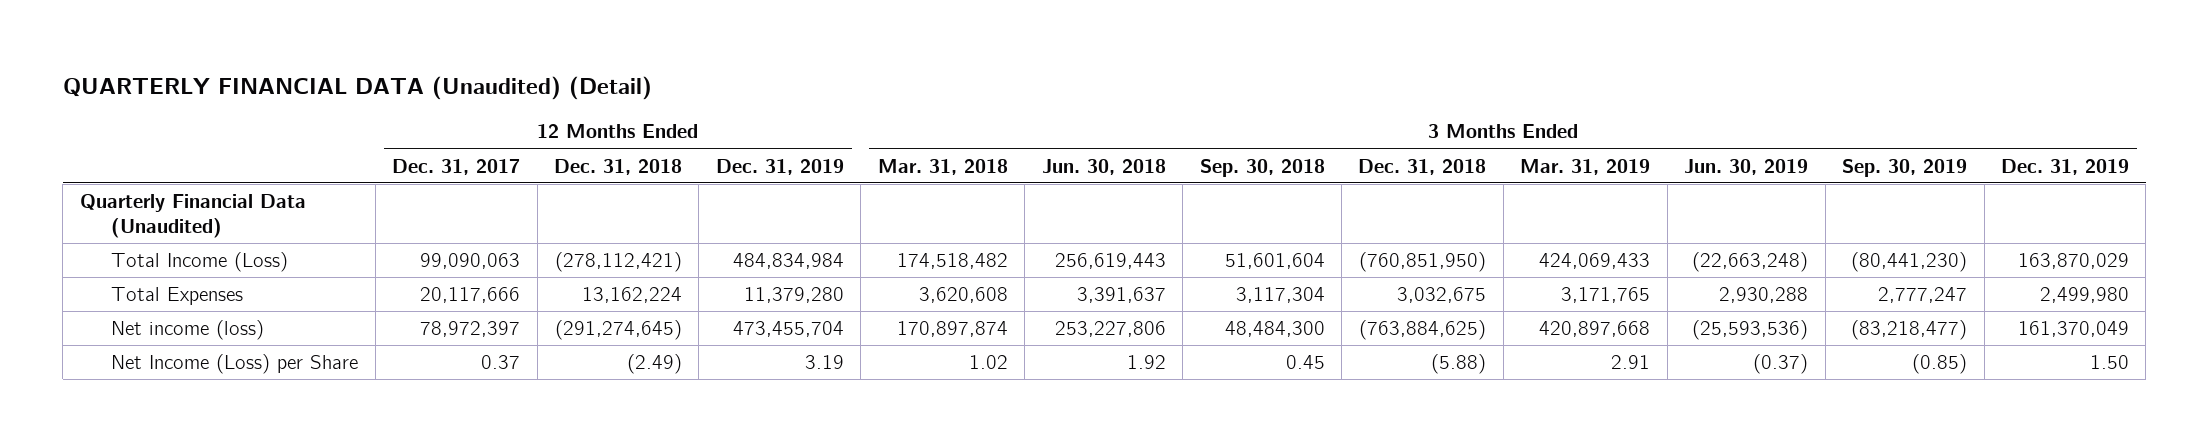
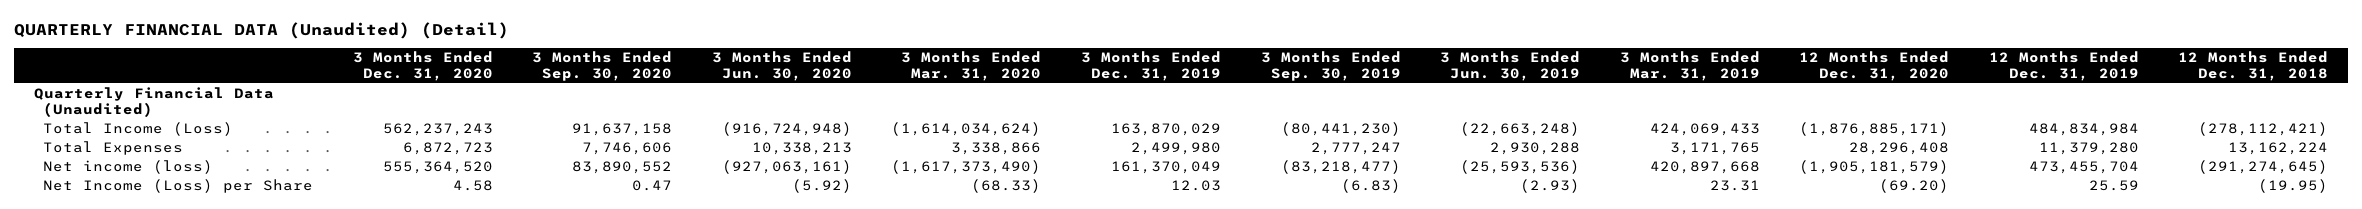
- | 12 Months Ended Dec. 31, 2017 | 12 Months Ended Dec. 31, 2018 | 12 Months Ended Dec. 31, 2019 | 3 Months Ended Mar. 31, 2018 | 3 Months Ended Jun. 30, 2018 | 3 Months Ended Sep. 30, 2018 | 3 Months Ended Dec. 31, 2018 | 3 Months Ended Mar. 31, 2019 | 3 Months Ended Jun. 30, 2019 | 3 Months Ended Sep. 30, 2019 | 3 Months Ended Dec. 31, 2019
+ | 3 Months Ended Dec. 31, 2020 | 3 Months Ended Sep. 30, 2020 | 3 Months Ended Jun. 30, 2020 | 3 Months Ended Mar. 31, 2020 | 3 Months Ended Dec. 31, 2019 | 3 Months Ended Sep. 30, 2019 | 3 Months Ended Jun. 30, 2019 | 3 Months Ended Mar. 31, 2019 | 12 Months Ended Dec. 31, 2020 | 12 Months Ended Dec. 31, 2019 | 12 Months Ended Dec. 31, 2018
- Net Income (Loss) per Share | 0.37 | (2.49) | 3.19 | 1.02 | 1.92 | 0.45 | (5.88) | 2.91 | (0.37) | (0.85) | 1.50
+ Net Income (Loss) per Share | 4.58 | 0.47 | (5.92) | (68.33) | 12.03 | (6.83) | (2.93) | 23.31 | (69.20) | 25.59 | (19.95)

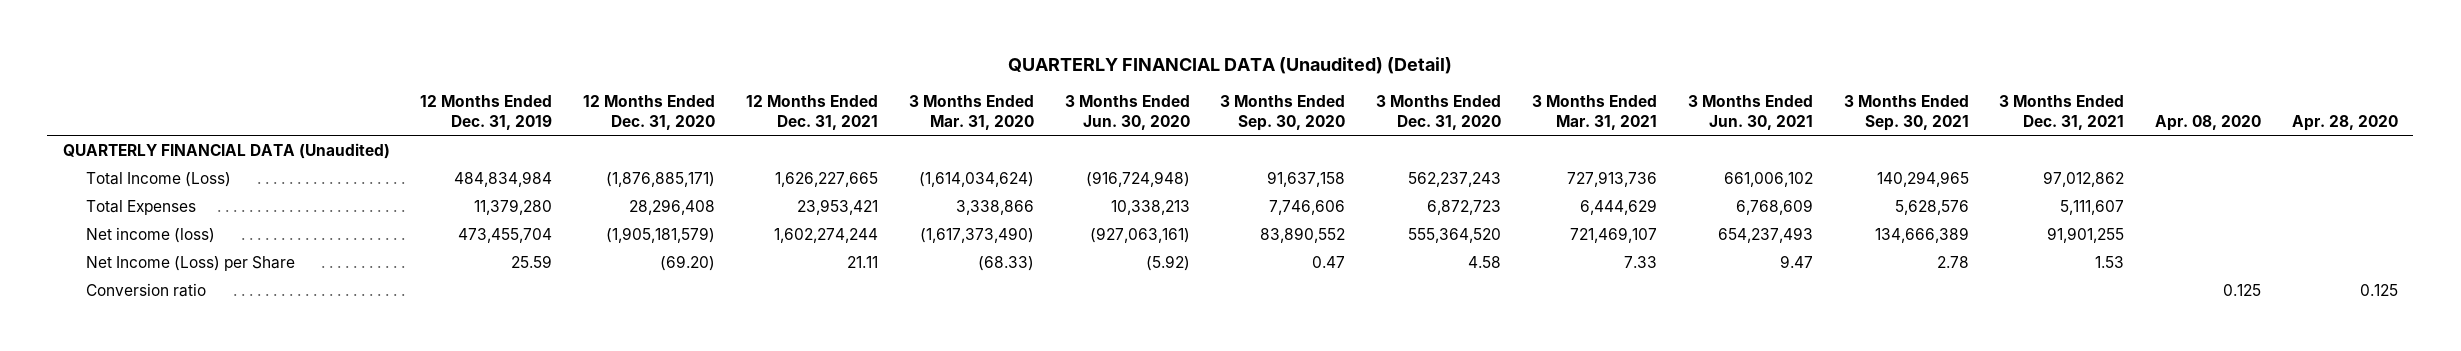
- | 3 Months Ended Dec. 31, 2020 | 3 Months Ended Sep. 30, 2020 | 3 Months Ended Jun. 30, 2020 | 3 Months Ended Mar. 31, 2020 | 3 Months Ended Dec. 31, 2019 | 3 Months Ended Sep. 30, 2019 | 3 Months Ended Jun. 30, 2019 | 3 Months Ended Mar. 31, 2019 | 12 Months Ended Dec. 31, 2020 | 12 Months Ended Dec. 31, 2019 | 12 Months Ended Dec. 31, 2018
+ | 12 Months Ended Dec. 31, 2019 | 12 Months Ended Dec. 31, 2020 | 12 Months Ended Dec. 31, 2021 | 3 Months Ended Mar. 31, 2020 | 3 Months Ended Jun. 30, 2020 | 3 Months Ended Sep. 30, 2020 | 3 Months Ended Dec. 31, 2020 | 3 Months Ended Mar. 31, 2021 | 3 Months Ended Jun. 30, 2021 | 3 Months Ended Sep. 30, 2021 | 3 Months Ended Dec. 31, 2021 | Apr. 08, 2020 | Apr. 28, 2020
- Quarterly Financial Data (Unaudited)
+ QUARTERLY FINANCIAL DATA (Unaudited)
+ Conversion ratio | | | | | | | | | | | | 0.125 | 0.125

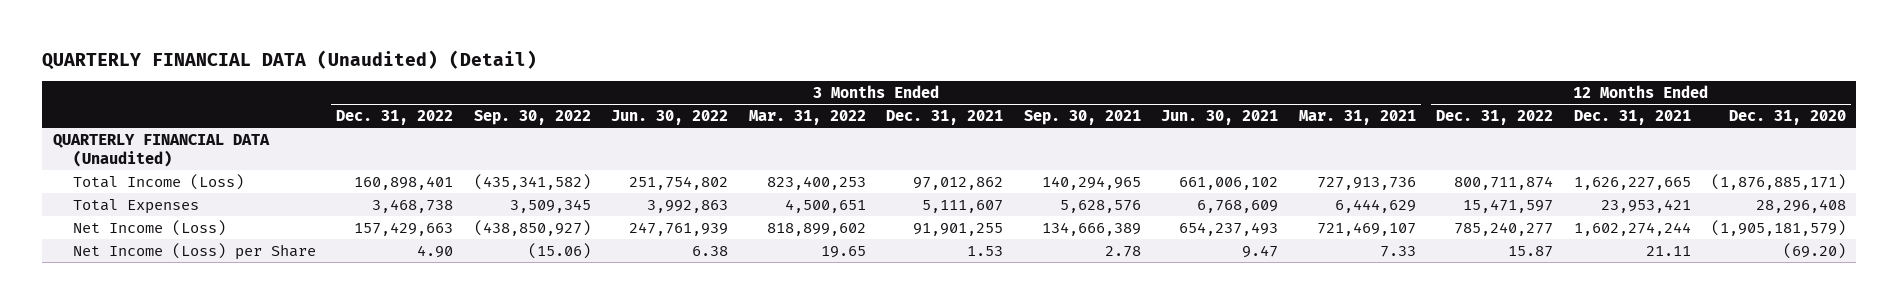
- | 12 Months Ended Dec. 31, 2019 | 12 Months Ended Dec. 31, 2020 | 12 Months Ended Dec. 31, 2021 | 3 Months Ended Mar. 31, 2020 | 3 Months Ended Jun. 30, 2020 | 3 Months Ended Sep. 30, 2020 | 3 Months Ended Dec. 31, 2020 | 3 Months Ended Mar. 31, 2021 | 3 Months Ended Jun. 30, 2021 | 3 Months Ended Sep. 30, 2021 | 3 Months Ended Dec. 31, 2021 | Apr. 08, 2020 | Apr. 28, 2020
+ | 3 Months Ended Dec. 31, 2022 | 3 Months Ended Sep. 30, 2022 | 3 Months Ended Jun. 30, 2022 | 3 Months Ended Mar. 31, 2022 | 3 Months Ended Dec. 31, 2021 | 3 Months Ended Sep. 30, 2021 | 3 Months Ended Jun. 30, 2021 | 3 Months Ended Mar. 31, 2021 | 12 Months Ended Dec. 31, 2022 | 12 Months Ended Dec. 31, 2021 | 12 Months Ended Dec. 31, 2020
- Net income (loss) | 473,455,704 | (1,905,181,579) | 1,602,274,244 | (1,617,373,490) | (927,063,161) | 83,890,552 | 555,364,520 | 721,469,107 | 654,237,493 | 134,666,389 | 91,901,255 | |
+ Net Income (Loss) | 157,429,663 | (438,850,927) | 247,761,939 | 818,899,602 | 91,901,255 | 134,666,389 | 654,237,493 | 721,469,107 | 785,240,277 | 1,602,274,244 | (1,905,181,579)
- Conversion ratio | | | | | | | | | | | | 0.125 | 0.125

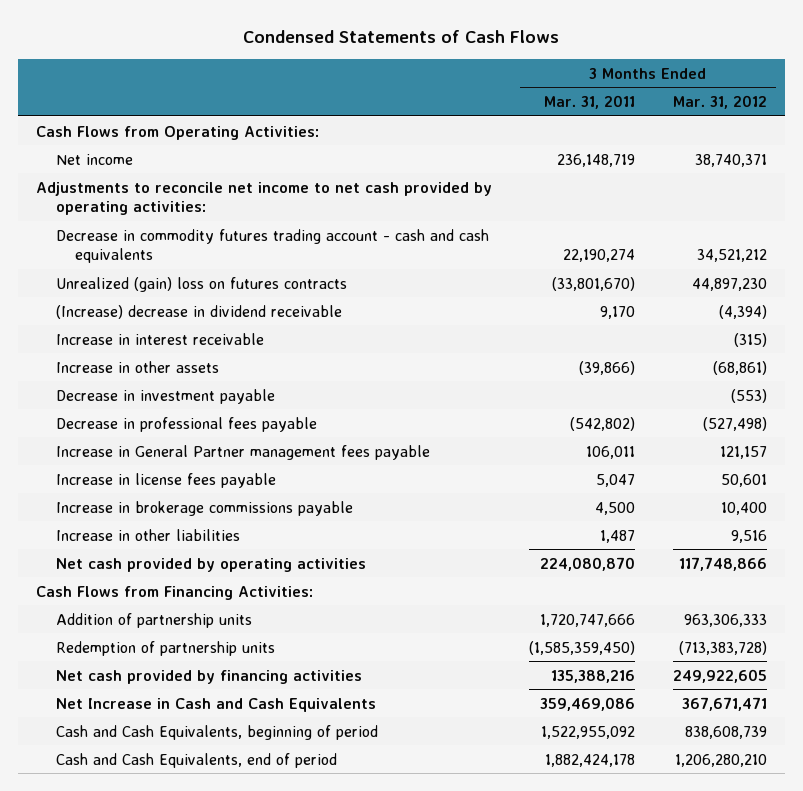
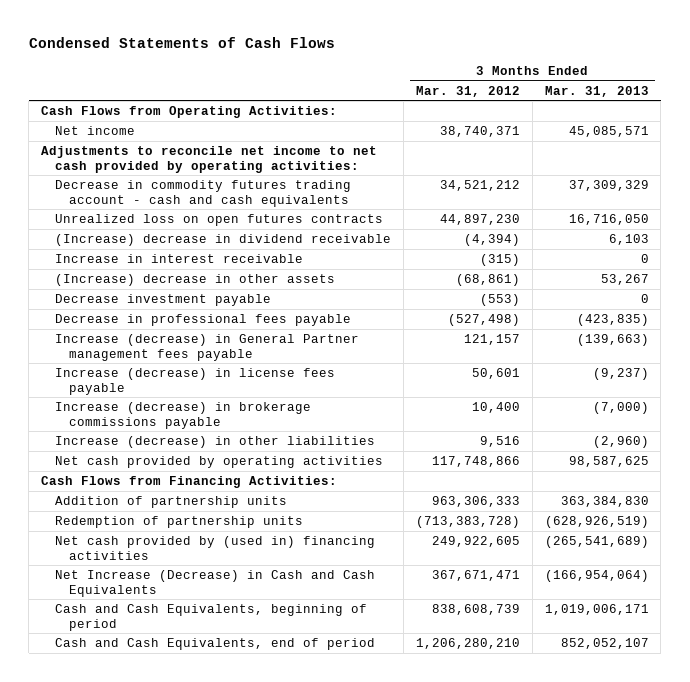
- | 3 Months Ended Mar. 31, 2011 | 3 Months Ended Mar. 31, 2012
+ | 3 Months Ended Mar. 31, 2012 | 3 Months Ended Mar. 31, 2013
- Unrealized (gain) loss on futures contracts | (33,801,670) | 44,897,230
+ Unrealized loss on open futures contracts | 44,897,230 | 16,716,050
- Increase in other assets | (39,866) | (68,861)
- Decrease in investment payable | | (553)
+ (Increase) decrease in other assets | (68,861) | 53,267
+ Decrease investment payable | (553) | 0
- Increase in General Partner management fees payable | 106,011 | 121,157
- Increase in license fees payable | 5,047 | 50,601
- Increase in brokerage commissions payable | 4,500 | 10,400
- Increase in other liabilities | 1,487 | 9,516
+ Increase (decrease) in General Partner management fees payable | 121,157 | (139,663)
+ Increase (decrease) in license fees payable | 50,601 | (9,237)
+ Increase (decrease) in brokerage commissions payable | 10,400 | (7,000)
+ Increase (decrease) in other liabilities | 9,516 | (2,960)
- Net cash provided by financing activities | 135,388,216 | 249,922,605
- Net Increase in Cash and Cash Equivalents | 359,469,086 | 367,671,471
+ Net cash provided by (used in) financing activities | 249,922,605 | (265,541,689)
+ Net Increase (Decrease) in Cash and Cash Equivalents | 367,671,471 | (166,954,064)

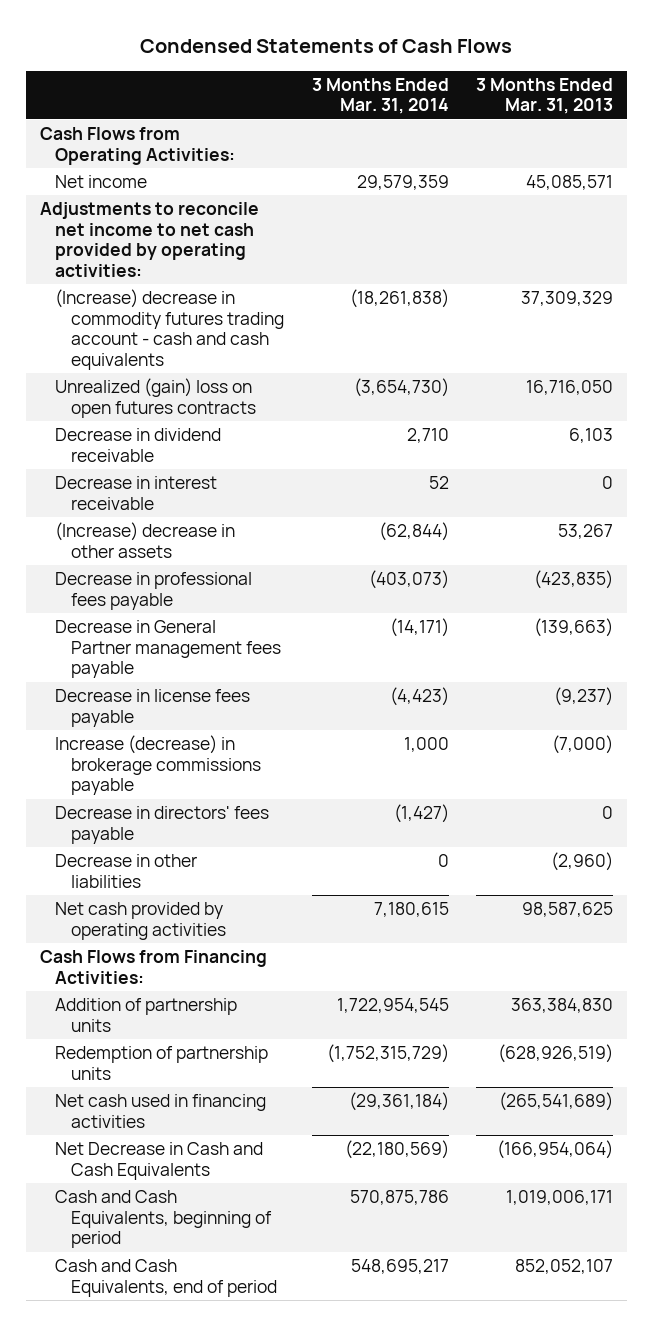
- | 3 Months Ended Mar. 31, 2012 | 3 Months Ended Mar. 31, 2013
+ | 3 Months Ended Mar. 31, 2014 | 3 Months Ended Mar. 31, 2013
- Decrease in commodity futures trading account - cash and cash equivalents | 34,521,212 | 37,309,329
- Unrealized loss on open futures contracts | 44,897,230 | 16,716,050
- (Increase) decrease in dividend receivable | (4,394) | 6,103
- Increase in interest receivable | (315) | 0
+ (Increase) decrease in commodity futures trading account - cash and cash equivalents | (18,261,838) | 37,309,329
+ Unrealized (gain) loss on open futures contracts | (3,654,730) | 16,716,050
+ Decrease in dividend receivable | 2,710 | 6,103
+ Decrease in interest receivable | 52 | 0
- Decrease investment payable | (553) | 0
- Increase (decrease) in General Partner management fees payable | 121,157 | (139,663)
- Increase (decrease) in license fees payable | 50,601 | (9,237)
+ Decrease in General Partner management fees payable | (14,171) | (139,663)
+ Decrease in license fees payable | (4,423) | (9,237)
- Increase (decrease) in other liabilities | 9,516 | (2,960)
+ Decrease in directors' fees payable | (1,427) | 0
+ Decrease in other liabilities | 0 | (2,960)
- Net cash provided by (used in) financing activities | 249,922,605 | (265,541,689)
- Net Increase (Decrease) in Cash and Cash Equivalents | 367,671,471 | (166,954,064)
+ Net cash used in financing activities | (29,361,184) | (265,541,689)
+ Net Decrease in Cash and Cash Equivalents | (22,180,569) | (166,954,064)

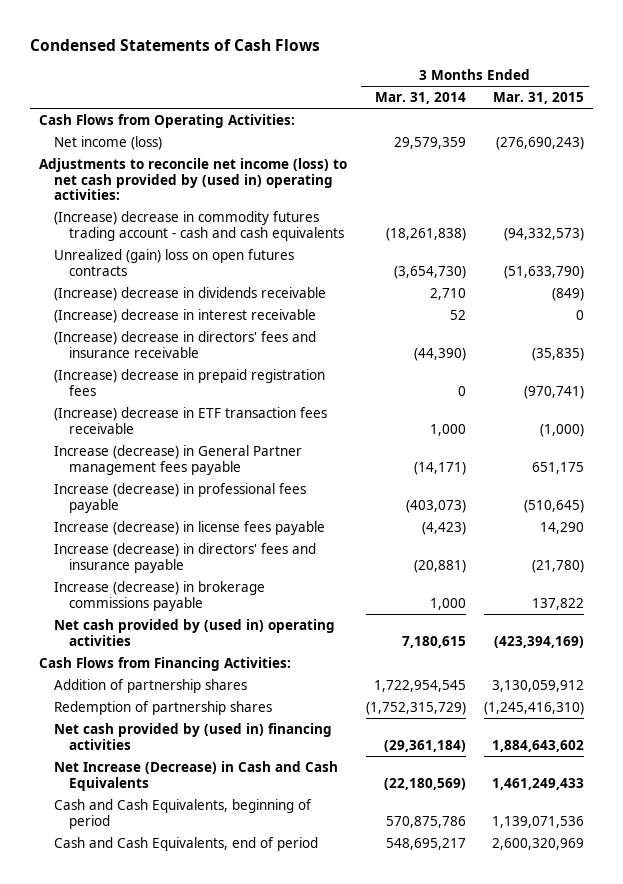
- | 3 Months Ended Mar. 31, 2014 | 3 Months Ended Mar. 31, 2013
+ | 3 Months Ended Mar. 31, 2014 | 3 Months Ended Mar. 31, 2015
- Net income | 29,579,359 | 45,085,571
- Adjustments to reconcile net income to net cash provided by operating activities:
+ Net income (loss) | 29,579,359 | (276,690,243)
+ Adjustments to reconcile net income (loss) to net cash provided by (used in) operating activities:
- Decrease in dividend receivable | 2,710 | 6,103
- Decrease in interest receivable | 52 | 0
- (Increase) decrease in other assets | (62,844) | 53,267
- Decrease in professional fees payable | (403,073) | (423,835)
- Decrease in General Partner management fees payable | (14,171) | (139,663)
- Decrease in license fees payable | (4,423) | (9,237)
+ (Increase) decrease in dividends receivable | 2,710 | (849)
+ (Increase) decrease in interest receivable | 52 | 0
+ (Increase) decrease in directors' fees and insurance receivable | (44,390) | (35,835)
+ (Increase) decrease in prepaid registration fees | 0 | (970,741)
+ (Increase) decrease in ETF transaction fees receivable | 1,000 | (1,000)
+ Increase (decrease) in General Partner management fees payable | (14,171) | 651,175
+ Increase (decrease) in professional fees payable | (403,073) | (510,645)
+ Increase (decrease) in license fees payable | (4,423) | 14,290
+ Increase (decrease) in directors' fees and insurance payable | (20,881) | (21,780)
- Decrease in directors' fees payable | (1,427) | 0
- Decrease in other liabilities | 0 | (2,960)
- Net cash provided by operating activities | 7,180,615 | 98,587,625
+ Net cash provided by (used in) operating activities | 7,180,615 | (423,394,169)
- Addition of partnership units | 1,722,954,545 | 363,384,830
- Redemption of partnership units | (1,752,315,729) | (628,926,519)
- Net cash used in financing activities | (29,361,184) | (265,541,689)
- Net Decrease in Cash and Cash Equivalents | (22,180,569) | (166,954,064)
+ Addition of partnership shares | 1,722,954,545 | 3,130,059,912
+ Redemption of partnership shares | (1,752,315,729) | (1,245,416,310)
+ Net cash provided by (used in) financing activities | (29,361,184) | 1,884,643,602
+ Net Increase (Decrease) in Cash and Cash Equivalents | (22,180,569) | 1,461,249,433

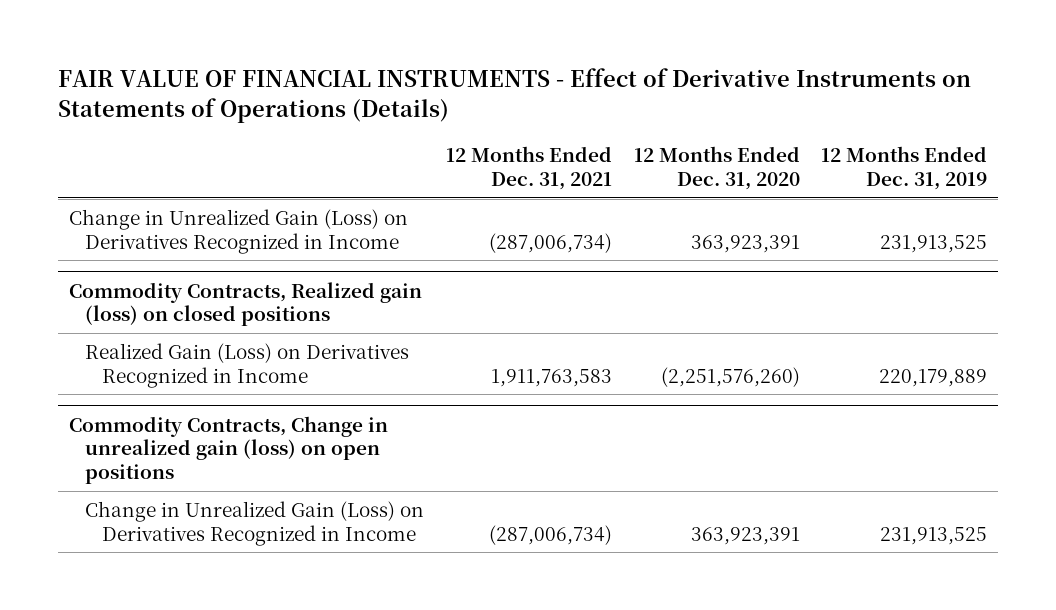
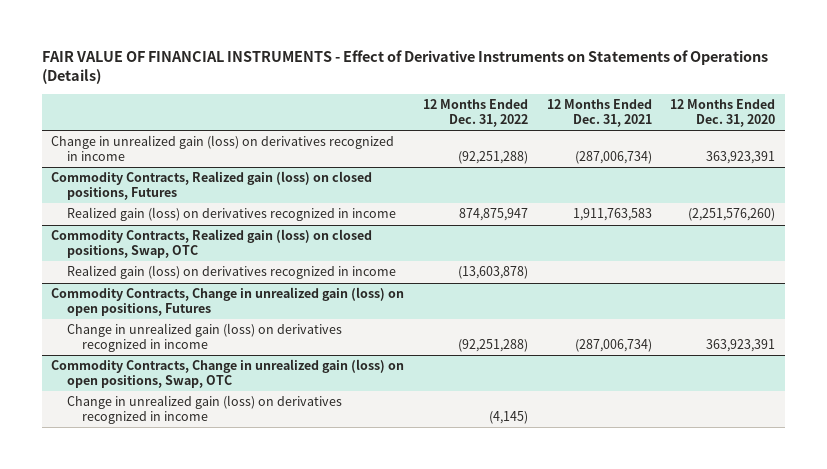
- | 12 Months Ended Dec. 31, 2021 | 12 Months Ended Dec. 31, 2020 | 12 Months Ended Dec. 31, 2019
+ | 12 Months Ended Dec. 31, 2022 | 12 Months Ended Dec. 31, 2021 | 12 Months Ended Dec. 31, 2020
- Change in Unrealized Gain (Loss) on Derivatives Recognized in Income | (287,006,734) | 363,923,391 | 231,913,525
- Commodity Contracts, Realized gain (loss) on closed positions
- Realized Gain (Loss) on Derivatives Recognized in Income | 1,911,763,583 | (2,251,576,260) | 220,179,889
- Commodity Contracts, Change in unrealized gain (loss) on open positions
- Change in Unrealized Gain (Loss) on Derivatives Recognized in Income | (287,006,734) | 363,923,391 | 231,913,525
+ Change in unrealized gain (loss) on derivatives recognized in income | (92,251,288) | (287,006,734) | 363,923,391
+ Commodity Contracts, Realized gain (loss) on closed positions, Futures
+ Realized gain (loss) on derivatives recognized in income | 874,875,947 | 1,911,763,583 | (2,251,576,260)
+ Commodity Contracts, Realized gain (loss) on closed positions, Swap, OTC
+ Realized gain (loss) on derivatives recognized in income | (13,603,878) | |
+ Commodity Contracts, Change in unrealized gain (loss) on open positions, Futures
+ Change in unrealized gain (loss) on derivatives recognized in income | (92,251,288) | (287,006,734) | 363,923,391
+ Commodity Contracts, Change in unrealized gain (loss) on open positions, Swap, OTC
+ Change in unrealized gain (loss) on derivatives recognized in income | (4,145) | |

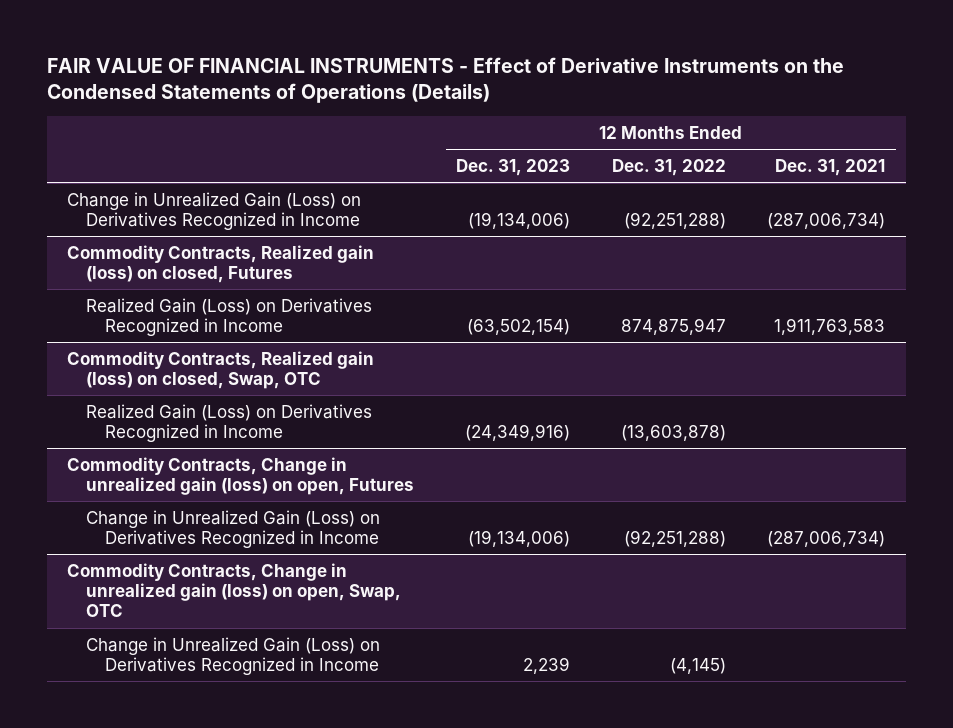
- FAIR VALUE OF FINANCIAL INSTRUMENTS - Effect of Derivative Instruments on Statements of Operations (Details)
+ FAIR VALUE OF FINANCIAL INSTRUMENTS - Effect of Derivative Instruments on the Condensed Statements of Operations (Details)
- | 12 Months Ended Dec. 31, 2022 | 12 Months Ended Dec. 31, 2021 | 12 Months Ended Dec. 31, 2020
+ | 12 Months Ended Dec. 31, 2023 | 12 Months Ended Dec. 31, 2022 | 12 Months Ended Dec. 31, 2021
- Change in unrealized gain (loss) on derivatives recognized in income | (92,251,288) | (287,006,734) | 363,923,391
- Commodity Contracts, Realized gain (loss) on closed positions, Futures
- Realized gain (loss) on derivatives recognized in income | 874,875,947 | 1,911,763,583 | (2,251,576,260)
- Commodity Contracts, Realized gain (loss) on closed positions, Swap, OTC
- Realized gain (loss) on derivatives recognized in income | (13,603,878) | |
- Commodity Contracts, Change in unrealized gain (loss) on open positions, Futures
- Change in unrealized gain (loss) on derivatives recognized in income | (92,251,288) | (287,006,734) | 363,923,391
- Commodity Contracts, Change in unrealized gain (loss) on open positions, Swap, OTC
- Change in unrealized gain (loss) on derivatives recognized in income | (4,145) | |
+ Change in Unrealized Gain (Loss) on Derivatives Recognized in Income | (19,134,006) | (92,251,288) | (287,006,734)
+ Commodity Contracts, Realized gain (loss) on closed, Futures
+ Realized Gain (Loss) on Derivatives Recognized in Income | (63,502,154) | 874,875,947 | 1,911,763,583
+ Commodity Contracts, Realized gain (loss) on closed, Swap, OTC
+ Realized Gain (Loss) on Derivatives Recognized in Income | (24,349,916) | (13,603,878) |
+ Commodity Contracts, Change in unrealized gain (loss) on open, Futures
+ Change in Unrealized Gain (Loss) on Derivatives Recognized in Income | (19,134,006) | (92,251,288) | (287,006,734)
+ Commodity Contracts, Change in unrealized gain (loss) on open, Swap, OTC
+ Change in Unrealized Gain (Loss) on Derivatives Recognized in Income | 2,239 | (4,145) |

